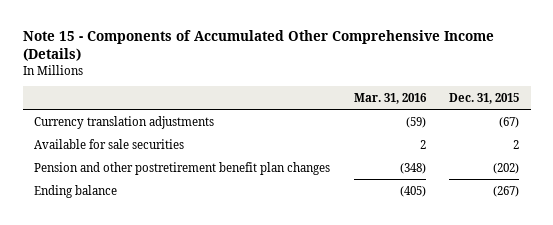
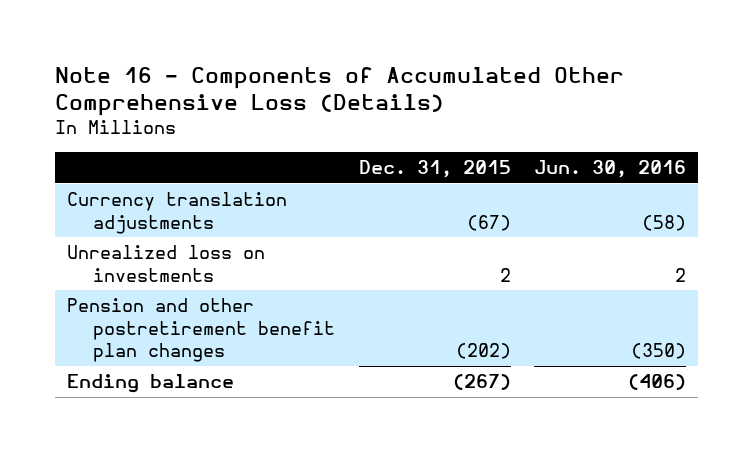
- Note 15 - Components of Accumulated Other Comprehensive Income (Details)
+ Note 16 - Components of Accumulated Other Comprehensive Loss (Details)
- | Mar. 31, 2016 | Dec. 31, 2015
+ | Dec. 31, 2015 | Jun. 30, 2016
- Available for sale securities | 2 | 2
+ Unrealized loss on investments | 2 | 2

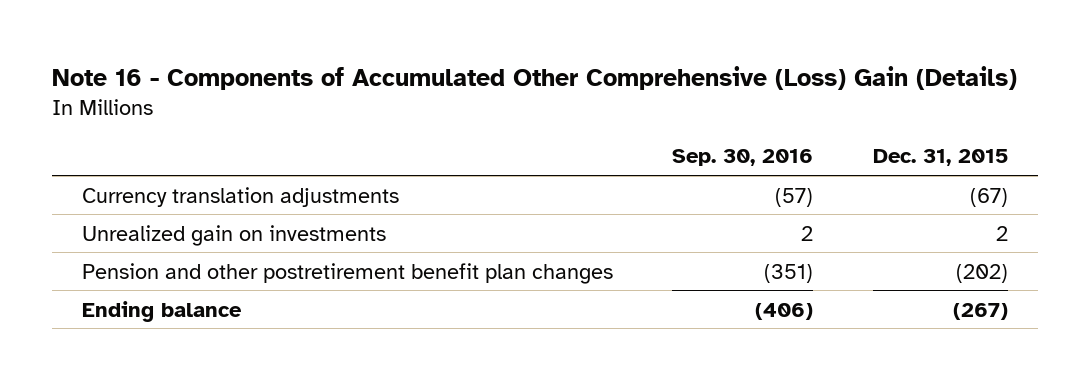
- Note 16 - Components of Accumulated Other Comprehensive Loss (Details)
+ Note 16 - Components of Accumulated Other Comprehensive (Loss) Gain (Details)
- | Dec. 31, 2015 | Jun. 30, 2016
+ | Sep. 30, 2016 | Dec. 31, 2015
- Unrealized loss on investments | 2 | 2
+ Unrealized gain on investments | 2 | 2

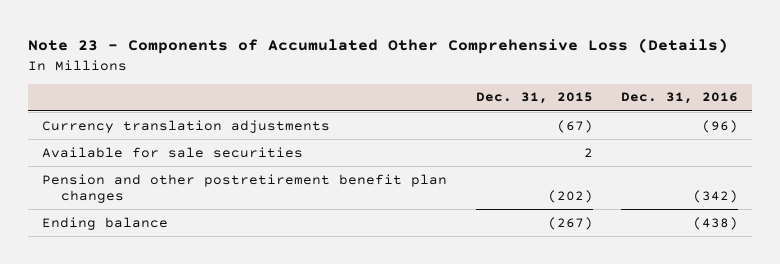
- Note 16 - Components of Accumulated Other Comprehensive (Loss) Gain (Details)
+ Note 23 - Components of Accumulated Other Comprehensive Loss (Details)
- | Sep. 30, 2016 | Dec. 31, 2015
+ | Dec. 31, 2015 | Dec. 31, 2016
- Unrealized gain on investments | 2 | 2
+ Available for sale securities | 2 |

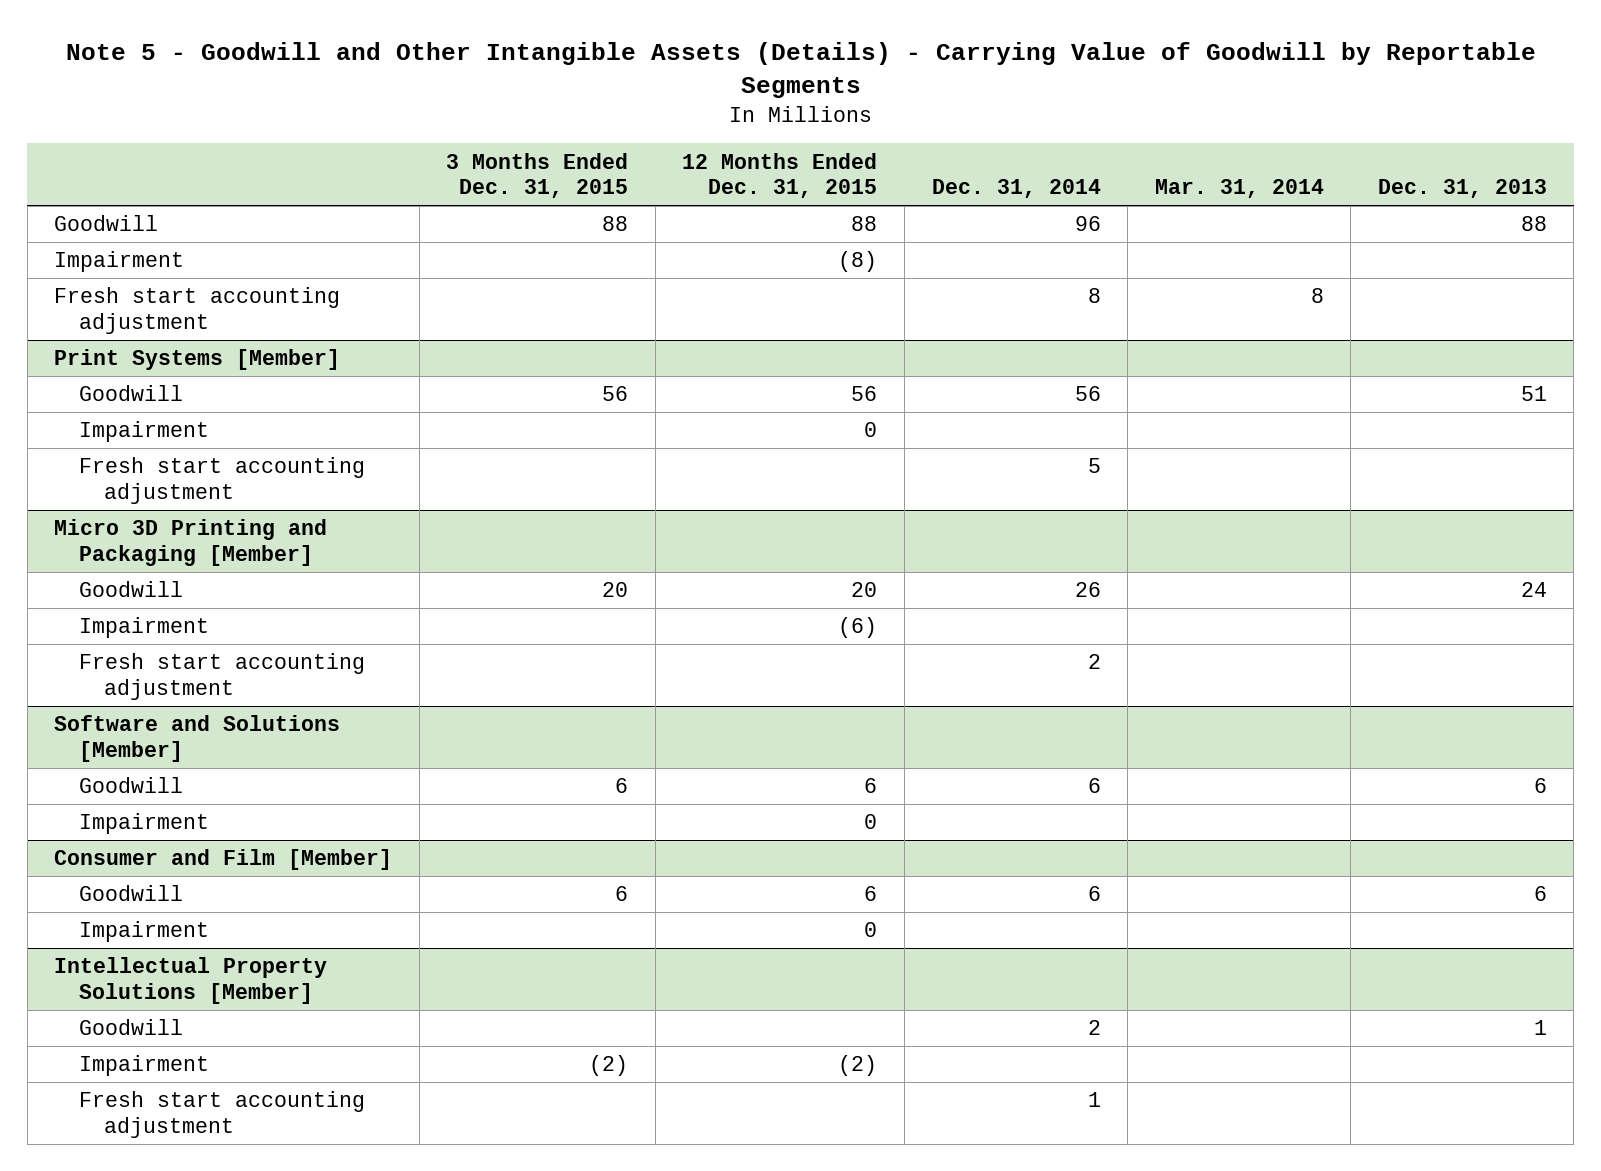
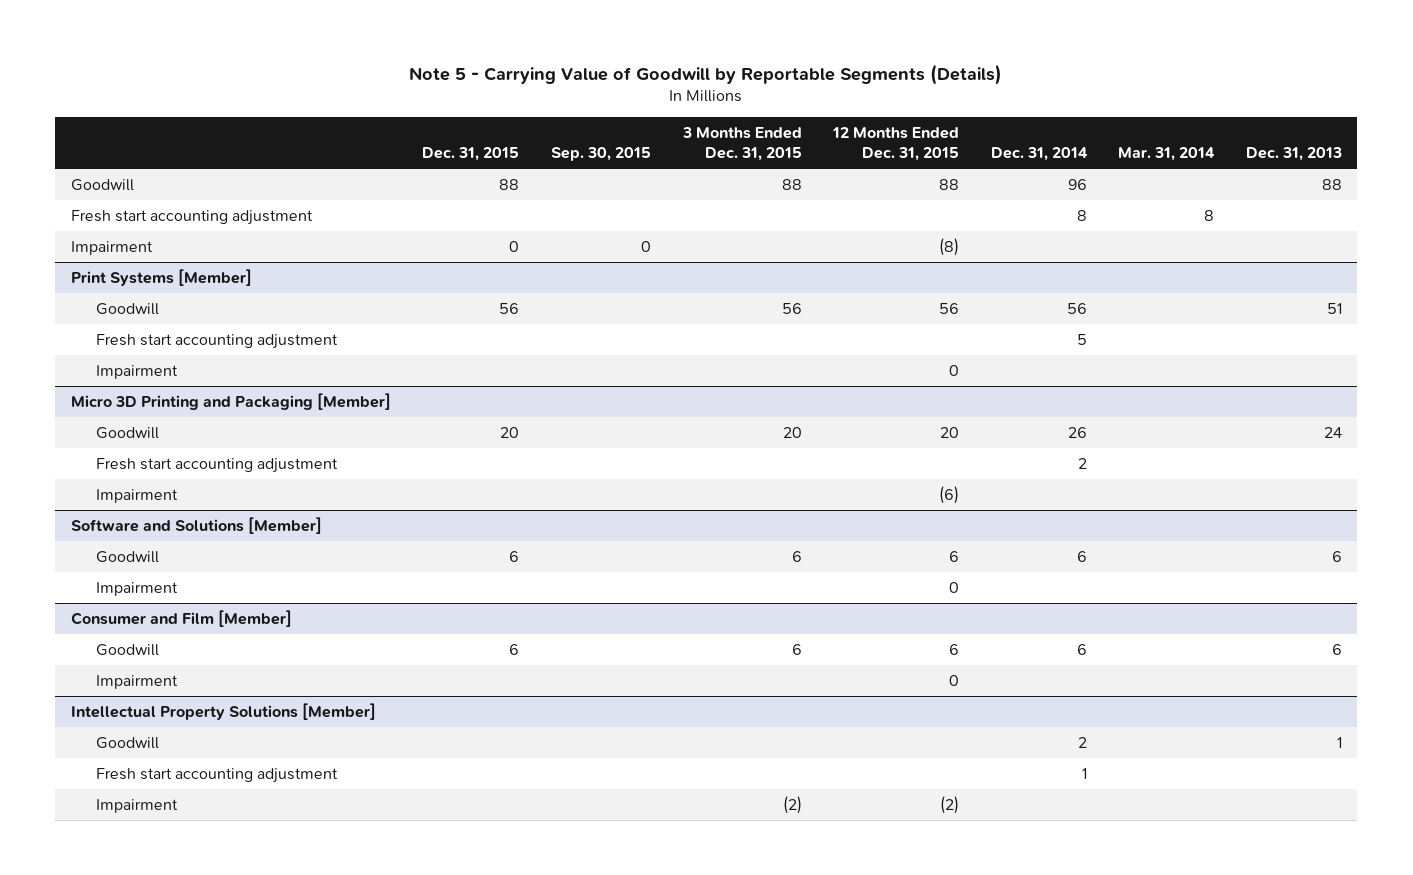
- Note 5 - Goodwill and Other Intangible Assets (Details) - Carrying Value of Goodwill by Reportable Segments
+ Note 5 - Carrying Value of Goodwill by Reportable Segments (Details)
- | 3 Months Ended Dec. 31, 2015 | 12 Months Ended Dec. 31, 2015 | Dec. 31, 2014 | Mar. 31, 2014 | Dec. 31, 2013
+ | Dec. 31, 2015 | Sep. 30, 2015 | 3 Months Ended Dec. 31, 2015 | 12 Months Ended Dec. 31, 2015 | Dec. 31, 2014 | Mar. 31, 2014 | Dec. 31, 2013
moved down: Impairment | 0 | 0 | | (8) | | |
@ Print Systems [Member]
moved down: Impairment | | | | 0 | | |
@ Micro 3D Printing and Packaging [Member]
moved down: Impairment | | | | (6) | | |
@ Intellectual Property Solutions [Member]
moved down: Impairment | | | (2) | (2) | | |

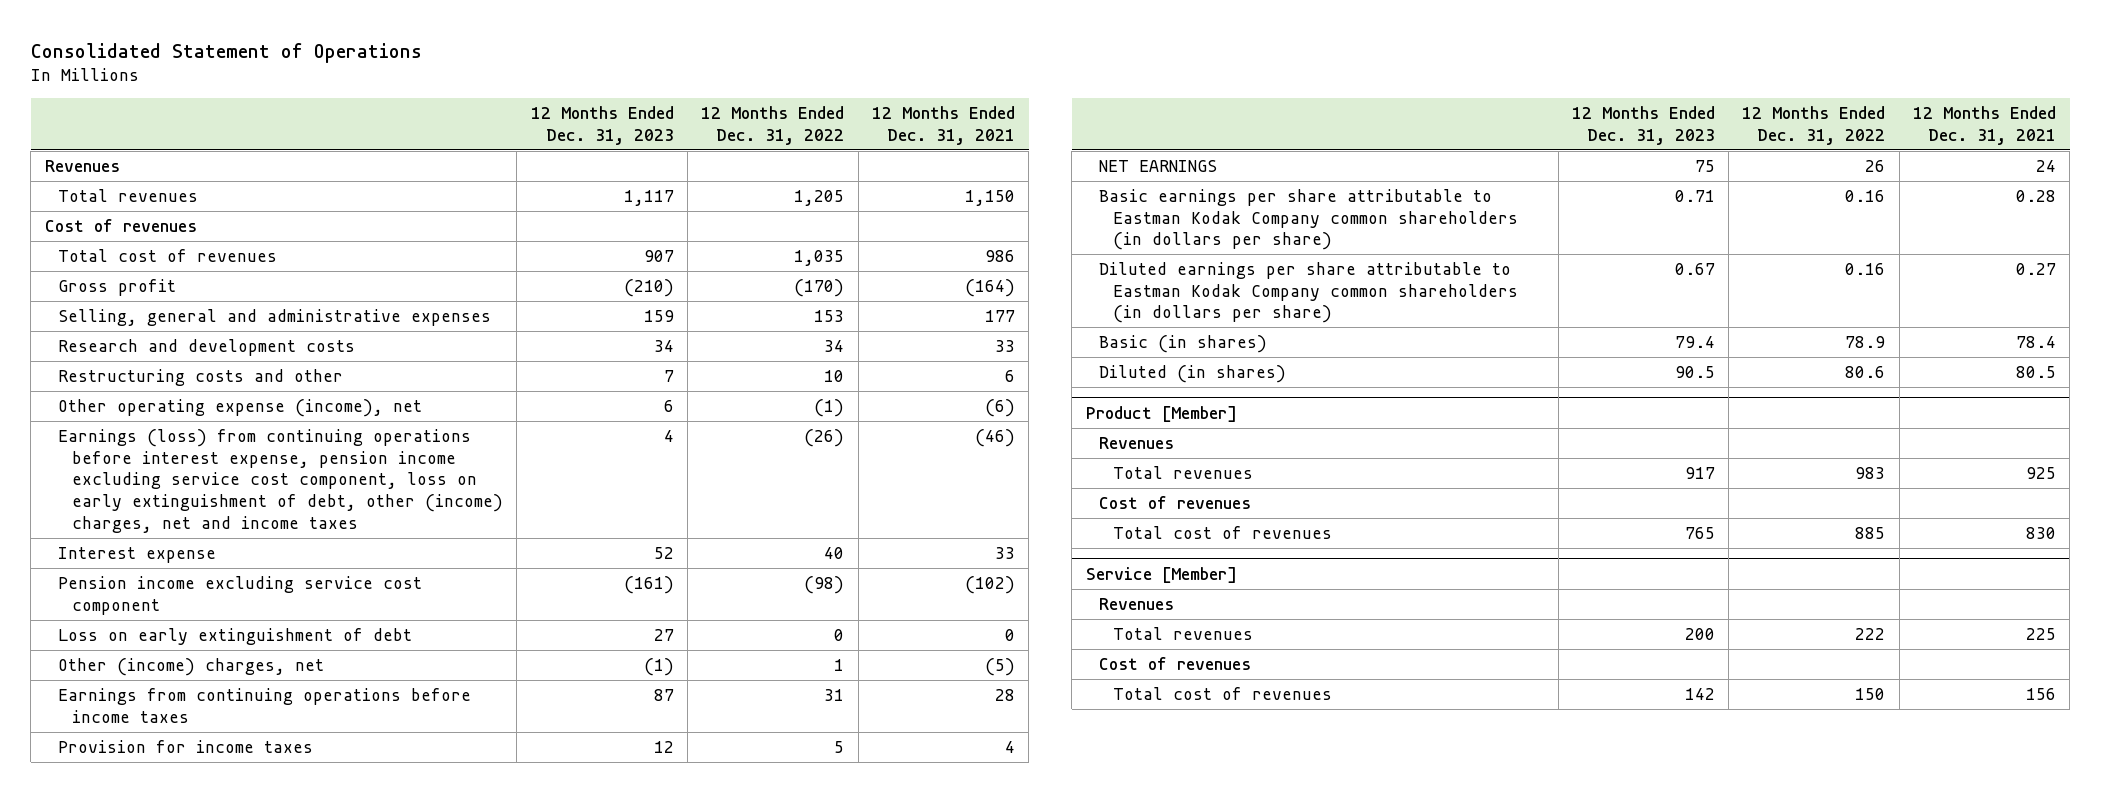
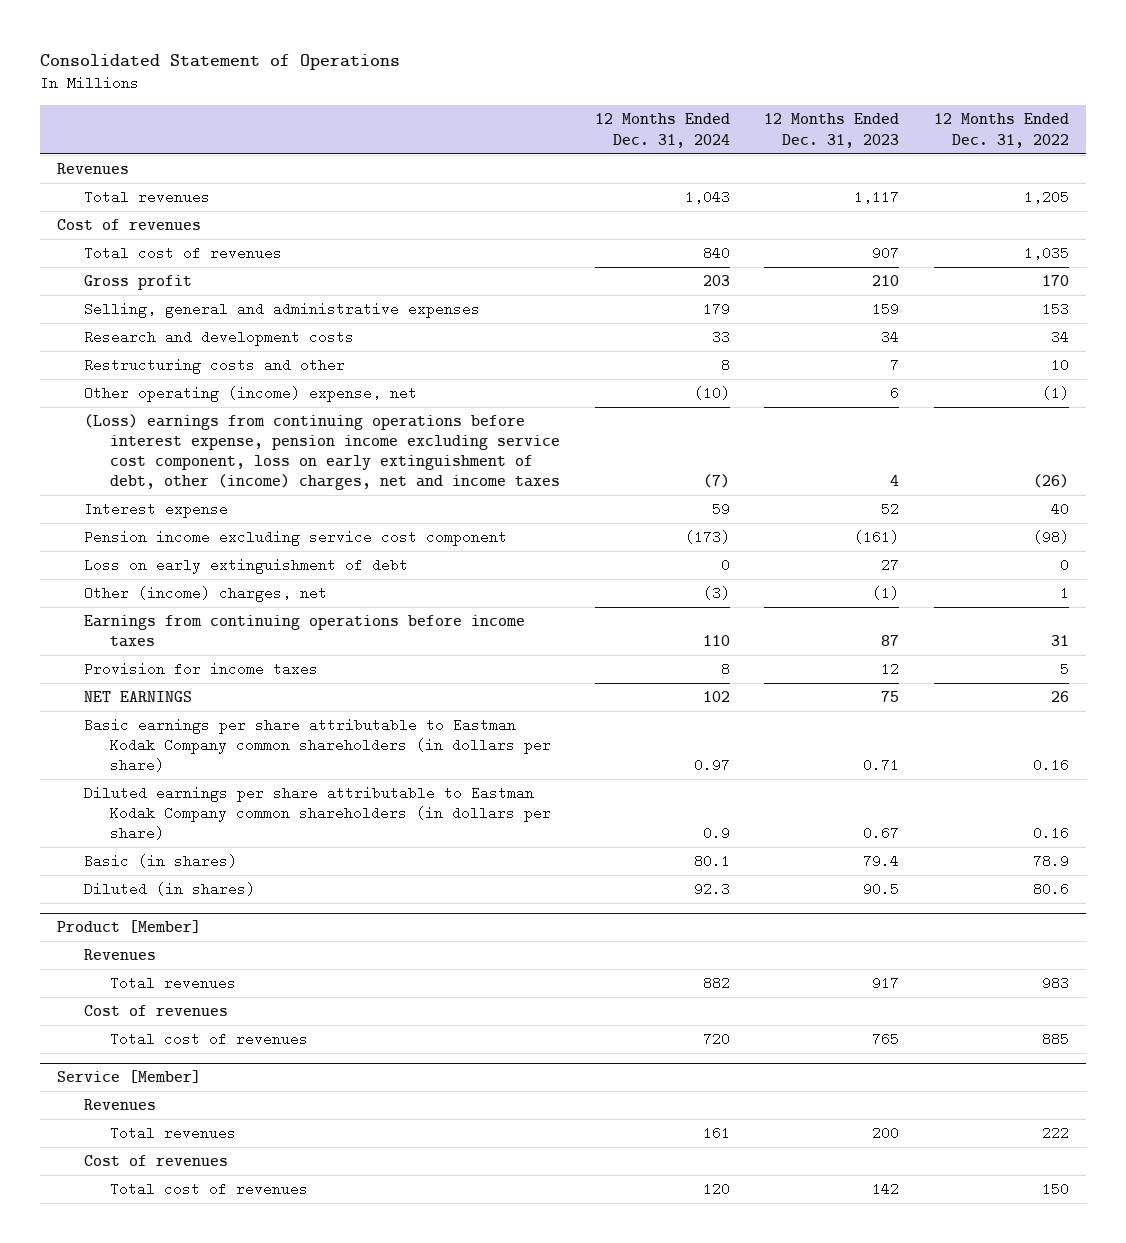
- | 12 Months Ended Dec. 31, 2023 | 12 Months Ended Dec. 31, 2022 | 12 Months Ended Dec. 31, 2021
+ | 12 Months Ended Dec. 31, 2024 | 12 Months Ended Dec. 31, 2023 | 12 Months Ended Dec. 31, 2022
- Gross profit | (210) | (170) | (164)
+ Gross profit | 203 | 210 | 170
- Other operating expense (income), net | 6 | (1) | (6)
- Earnings (loss) from continuing operations before interest expense, pension income excluding service cost component, loss on early extinguishment of debt, other (income) charges, net and income taxes | 4 | (26) | (46)
+ Other operating (income) expense, net | (10) | 6 | (1)
+ (Loss) earnings from continuing operations before interest expense, pension income excluding service cost component, loss on early extinguishment of debt, other (income) charges, net and income taxes | (7) | 4 | (26)

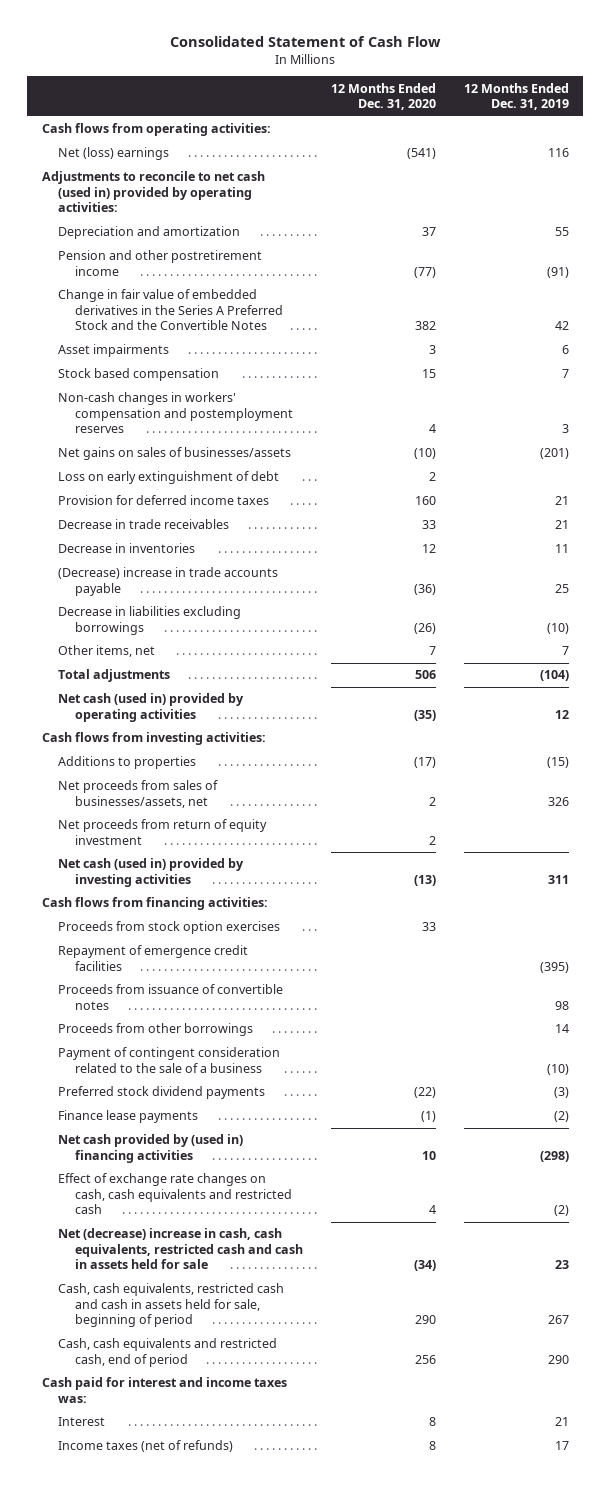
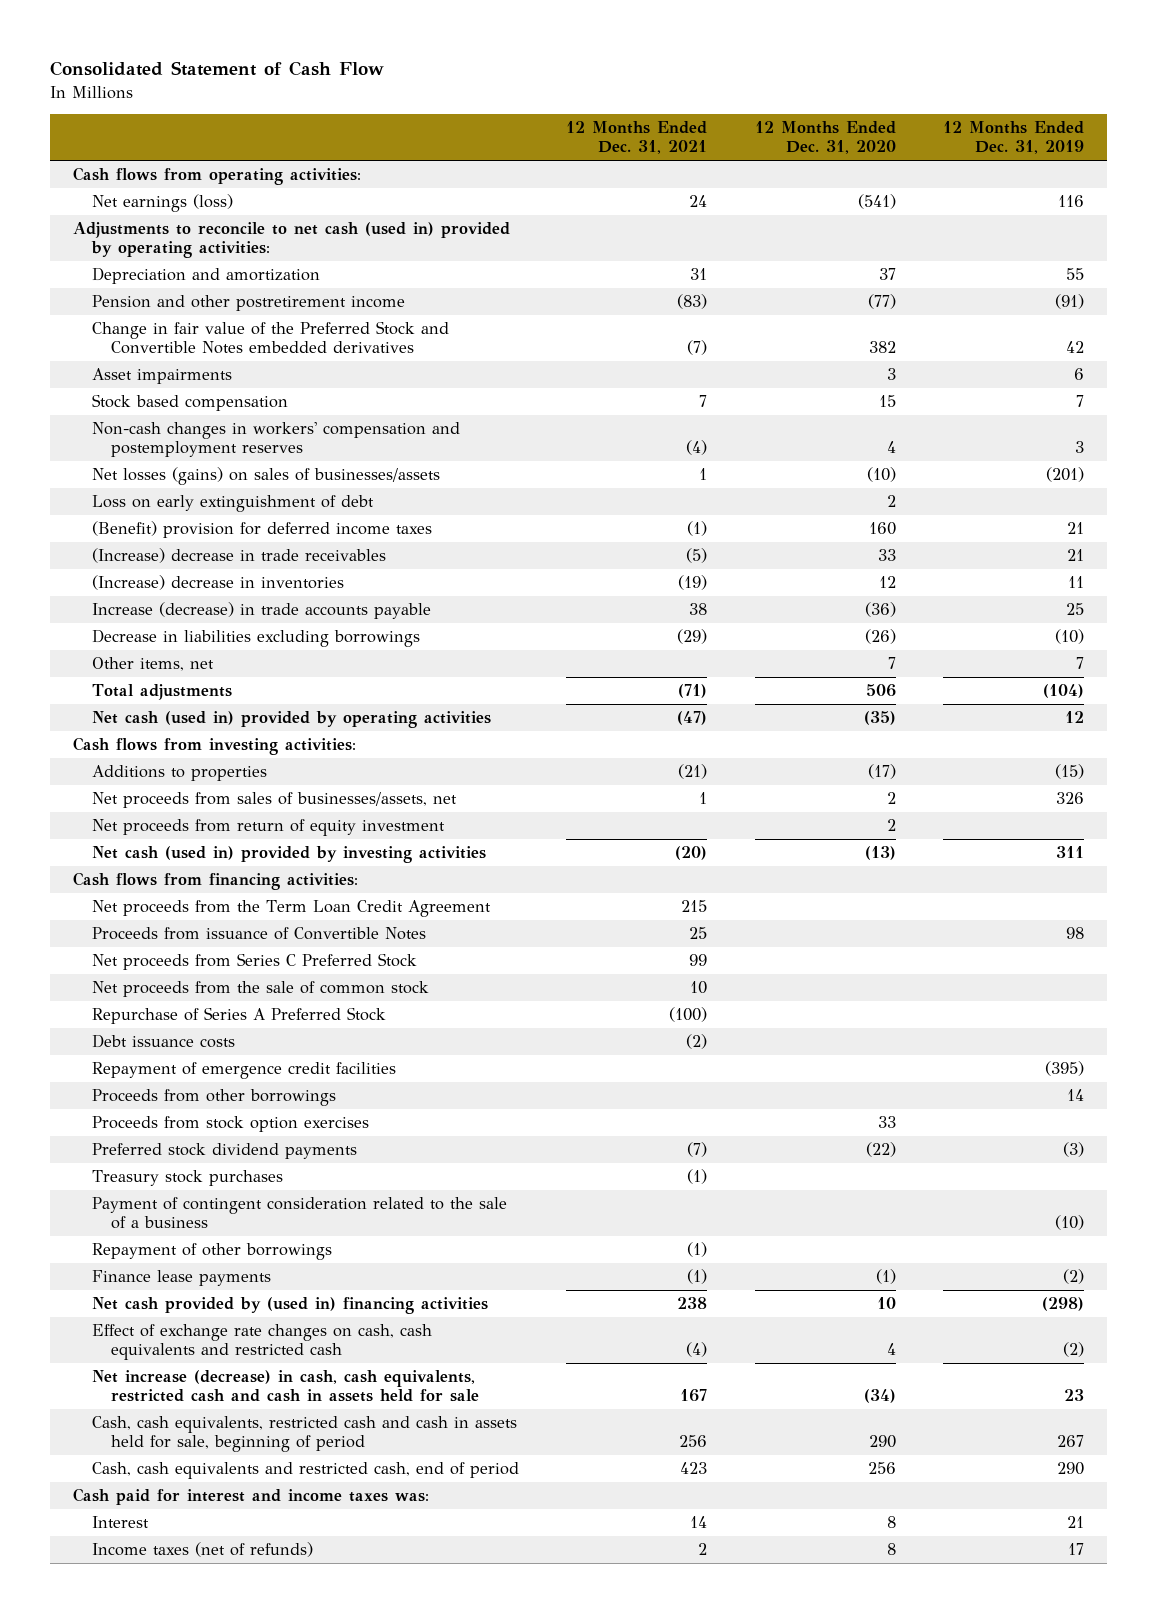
- | 12 Months Ended Dec. 31, 2020 | 12 Months Ended Dec. 31, 2019
+ | 12 Months Ended Dec. 31, 2021 | 12 Months Ended Dec. 31, 2020 | 12 Months Ended Dec. 31, 2019
- Net (loss) earnings | (541) | 116
+ Net earnings (loss) | 24 | (541) | 116
- Change in fair value of embedded derivatives in the Series A Preferred Stock and the Convertible Notes | 382 | 42
+ Change in fair value of the Preferred Stock and Convertible Notes embedded derivatives | (7) | 382 | 42
- Net gains on sales of businesses/assets | (10) | (201)
+ Net losses (gains) on sales of businesses/assets | 1 | (10) | (201)
- Provision for deferred income taxes | 160 | 21
- Decrease in trade receivables | 33 | 21
- Decrease in inventories | 12 | 11
- (Decrease) increase in trade accounts payable | (36) | 25
+ (Benefit) provision for deferred income taxes | (1) | 160 | 21
+ (Increase) decrease in trade receivables | (5) | 33 | 21
+ (Increase) decrease in inventories | (19) | 12 | 11
+ Increase (decrease) in trade accounts payable | 38 | (36) | 25
+ Net proceeds from the Term Loan Credit Agreement | 215 | |
+ Proceeds from issuance of Convertible Notes | 25 | | 98
+ Net proceeds from Series C Preferred Stock | 99 | |
+ Net proceeds from the sale of common stock | 10 | |
+ Repurchase of Series A Preferred Stock | (100) | |
+ Debt issuance costs | (2) | |
- Proceeds from issuance of convertible notes | | 98
moved down: Proceeds from stock option exercises | | 33 |
+ Treasury stock purchases | (1) | |
moved down: Payment of contingent consideration related to the sale of a business | | | (10)
+ Repayment of other borrowings | (1) | |
- Net (decrease) increase in cash, cash equivalents, restricted cash and cash in assets held for sale | (34) | 23
+ Net increase (decrease) in cash, cash equivalents, restricted cash and cash in assets held for sale | 167 | (34) | 23

